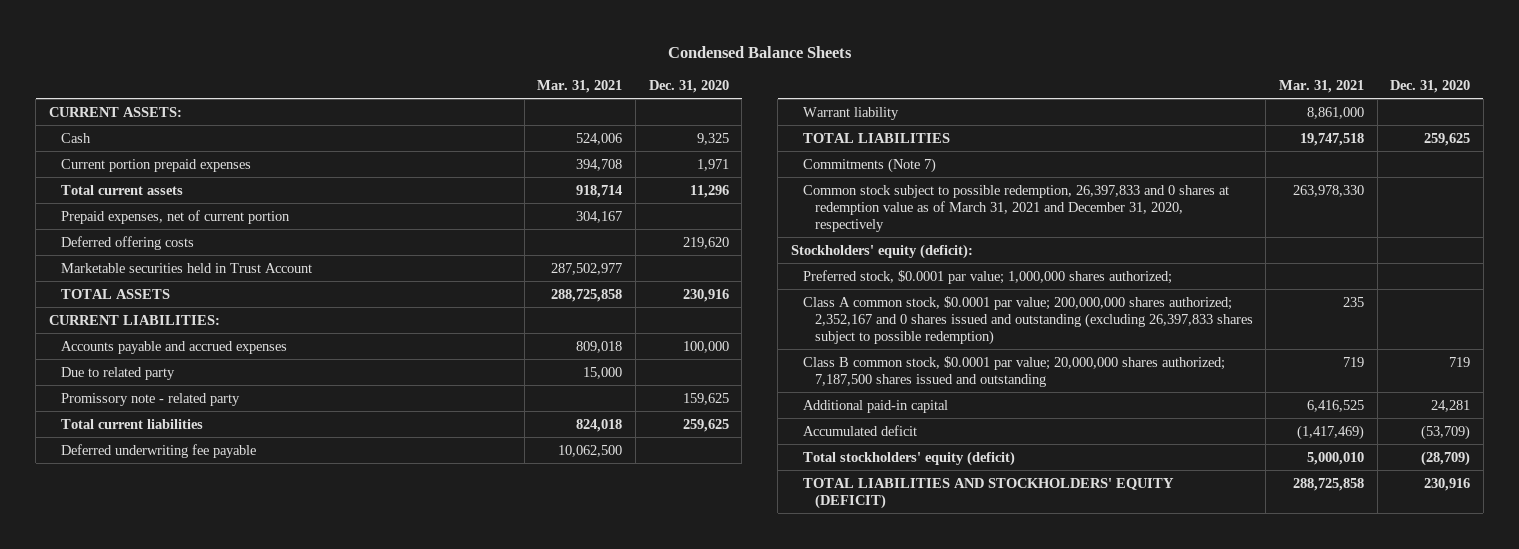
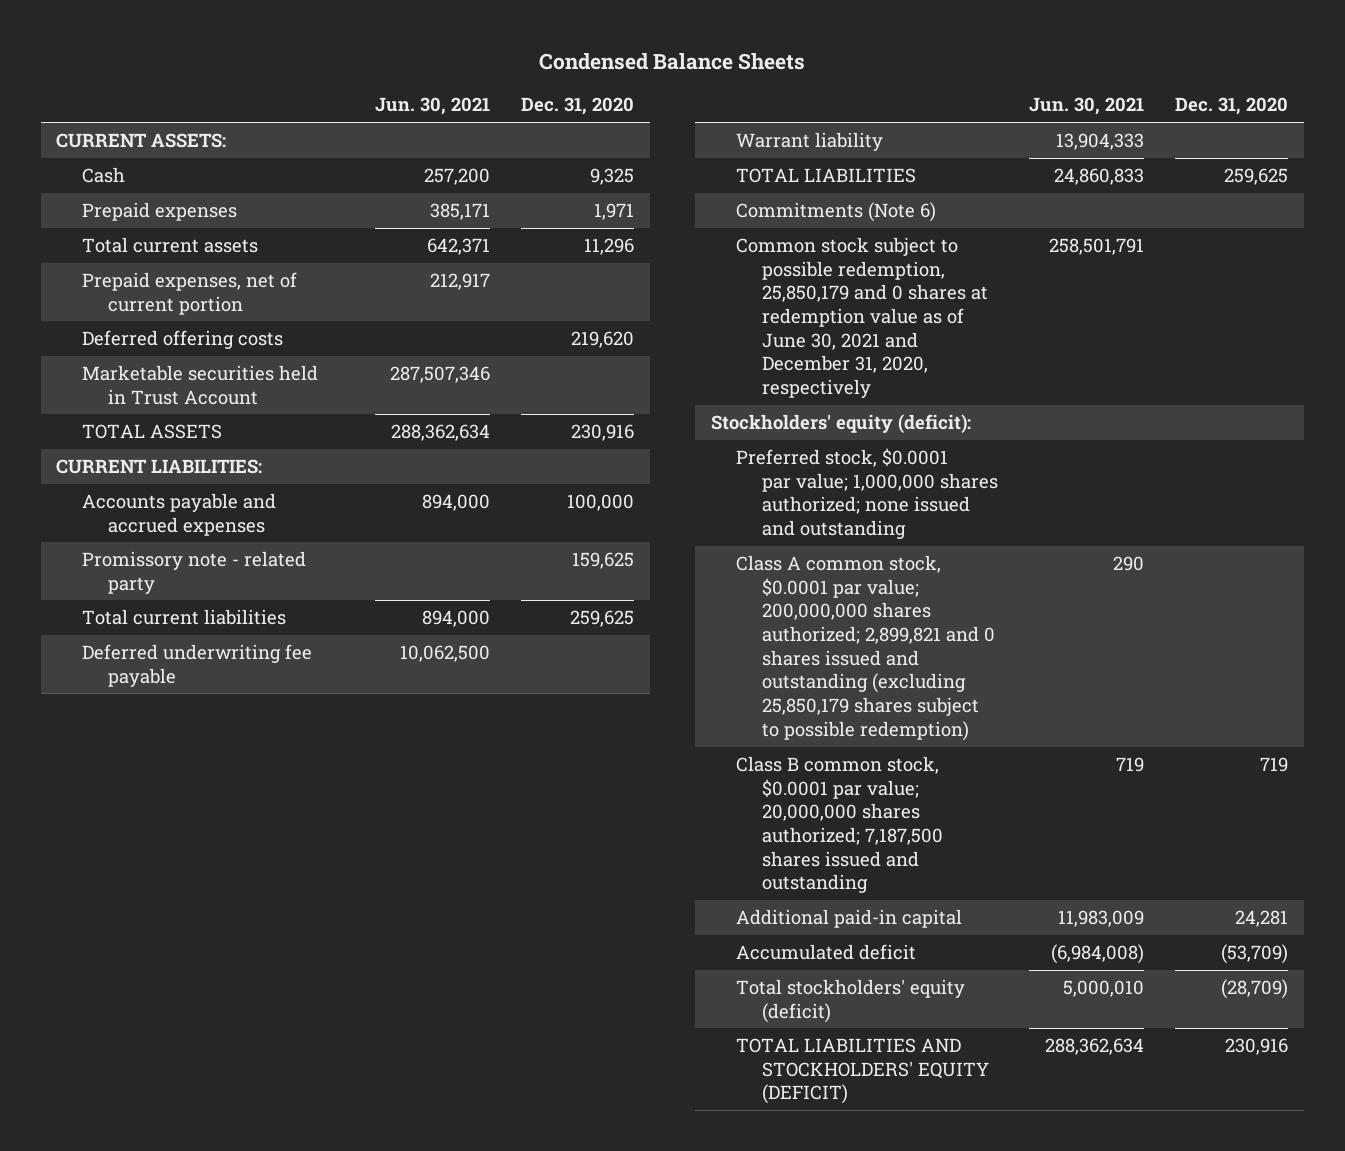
- | Mar. 31, 2021 | Dec. 31, 2020
+ | Jun. 30, 2021 | Dec. 31, 2020
- Current portion prepaid expenses | 394,708 | 1,971
+ Prepaid expenses | 385,171 | 1,971
- Due to related party | 15,000 |
- Commitments (Note 7)
- Common stock subject to possible redemption, 26,397,833 and 0 shares at redemption value as of March 31, 2021 and December 31, 2020, respectively | 263,978,330 |
+ Commitments (Note 6)
+ Common stock subject to possible redemption, 25,850,179 and 0 shares at redemption value as of June 30, 2021 and December 31, 2020, respectively | 258,501,791 |
- Preferred stock, $0.0001 par value; 1,000,000 shares authorized;
- Class A common stock, $0.0001 par value; 200,000,000 shares authorized; 2,352,167 and 0 shares issued and outstanding (excluding 26,397,833 shares subject to possible redemption) | 235 |
+ Preferred stock, $0.0001 par value; 1,000,000 shares authorized; none issued and outstanding
+ Class A common stock, $0.0001 par value; 200,000,000 shares authorized; 2,899,821 and 0 shares issued and outstanding (excluding 25,850,179 shares subject to possible redemption) | 290 |

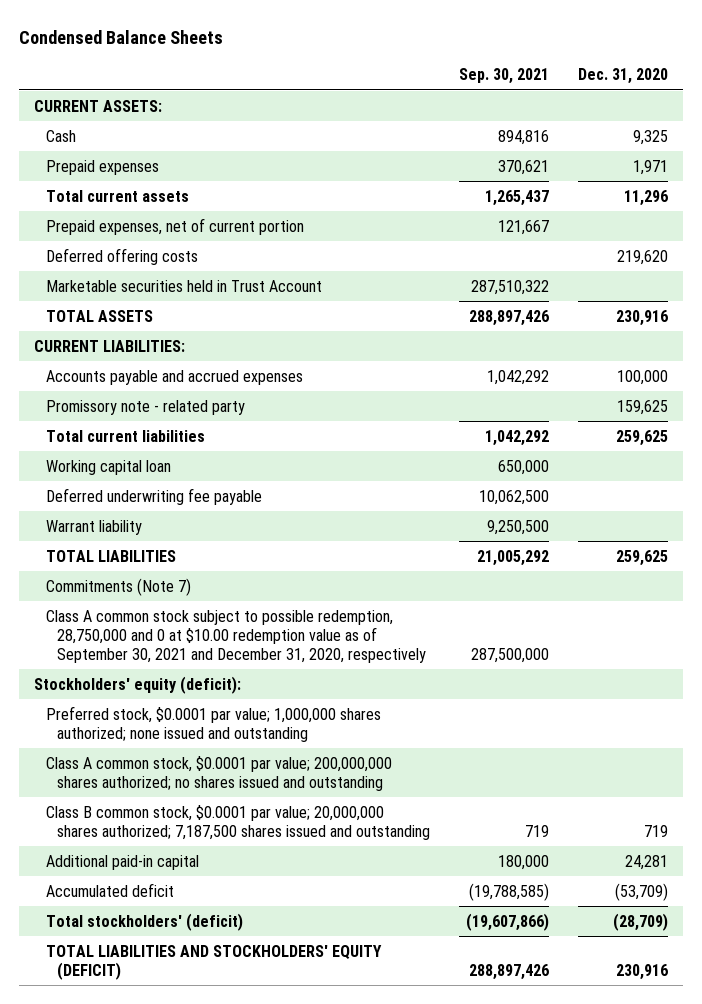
- | Jun. 30, 2021 | Dec. 31, 2020
+ | Sep. 30, 2021 | Dec. 31, 2020
+ Working capital loan | 650,000 |
- Commitments (Note 6)
- Common stock subject to possible redemption, 25,850,179 and 0 shares at redemption value as of June 30, 2021 and December 31, 2020, respectively | 258,501,791 |
+ Commitments (Note 7)
+ Class A common stock subject to possible redemption, 28,750,000 and 0 at $10.00 redemption value as of September 30, 2021 and December 31, 2020, respectively | 287,500,000 |
- Class A common stock, $0.0001 par value; 200,000,000 shares authorized; 2,899,821 and 0 shares issued and outstanding (excluding 25,850,179 shares subject to possible redemption) | 290 |
+ Class A common stock, $0.0001 par value; 200,000,000 shares authorized; no shares issued and outstanding
- Total stockholders' equity (deficit) | 5,000,010 | (28,709)
+ Total stockholders' (deficit) | (19,607,866) | (28,709)

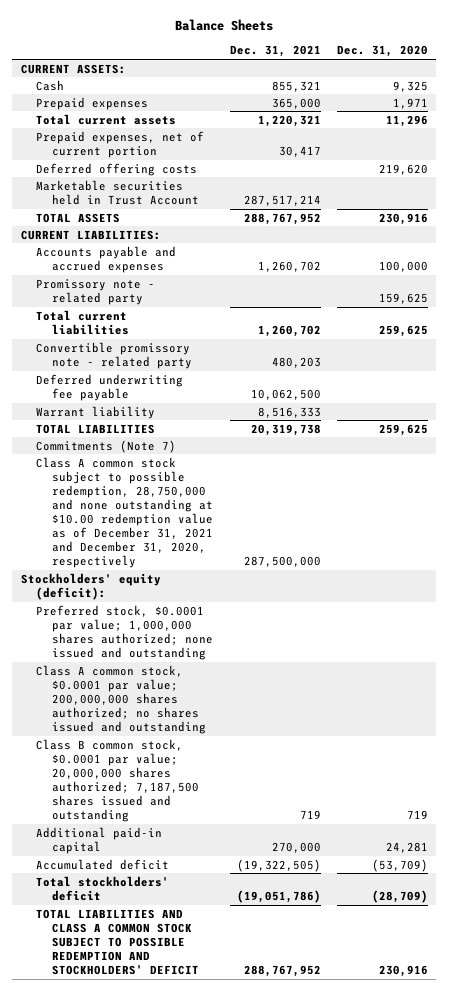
- Condensed Balance Sheets
+ Balance Sheets
- | Sep. 30, 2021 | Dec. 31, 2020
+ | Dec. 31, 2021 | Dec. 31, 2020
- Working capital loan | 650,000 |
+ Convertible promissory note - related party | 480,203 |
- Class A common stock subject to possible redemption, 28,750,000 and 0 at $10.00 redemption value as of September 30, 2021 and December 31, 2020, respectively | 287,500,000 |
+ Class A common stock subject to possible redemption, 28,750,000 and none outstanding at $10.00 redemption value as of December 31, 2021 and December 31, 2020, respectively | 287,500,000 |
- Total stockholders' (deficit) | (19,607,866) | (28,709)
- TOTAL LIABILITIES AND STOCKHOLDERS' EQUITY (DEFICIT) | 288,897,426 | 230,916
+ Total stockholders' deficit | (19,051,786) | (28,709)
+ TOTAL LIABILITIES AND CLASS A COMMON STOCK SUBJECT TO POSSIBLE REDEMPTION AND STOCKHOLDERS' DEFICIT | 288,767,952 | 230,916

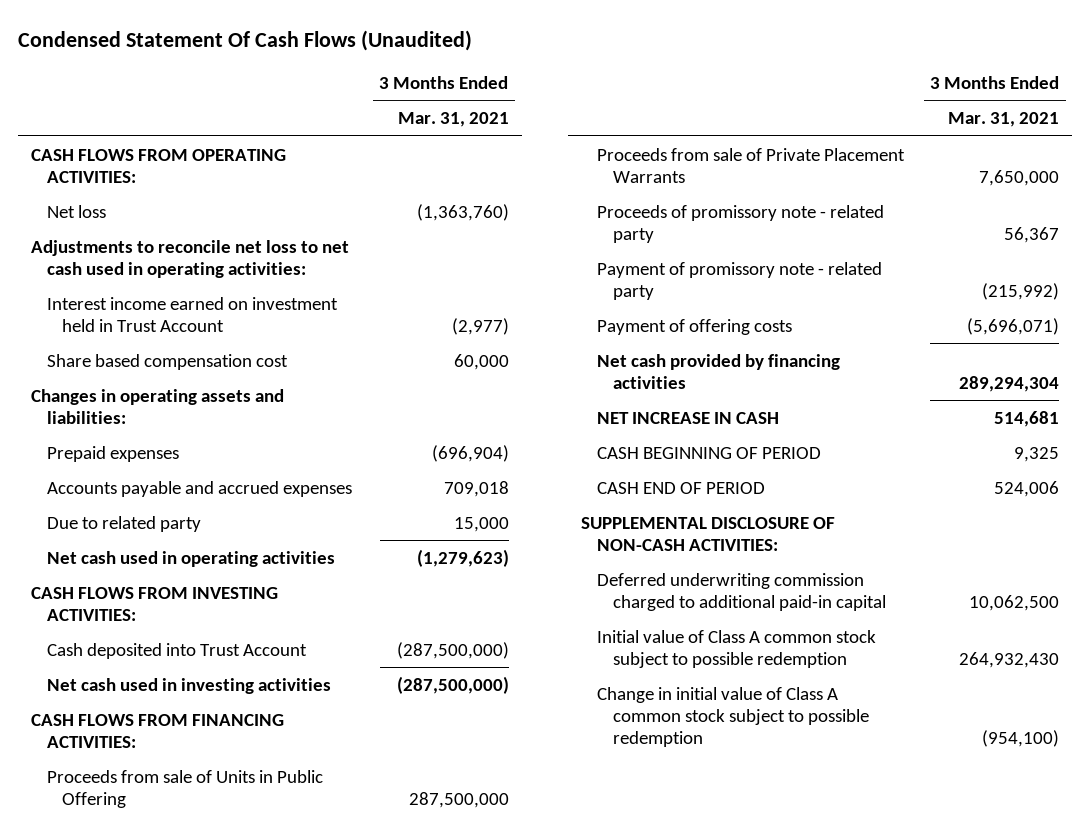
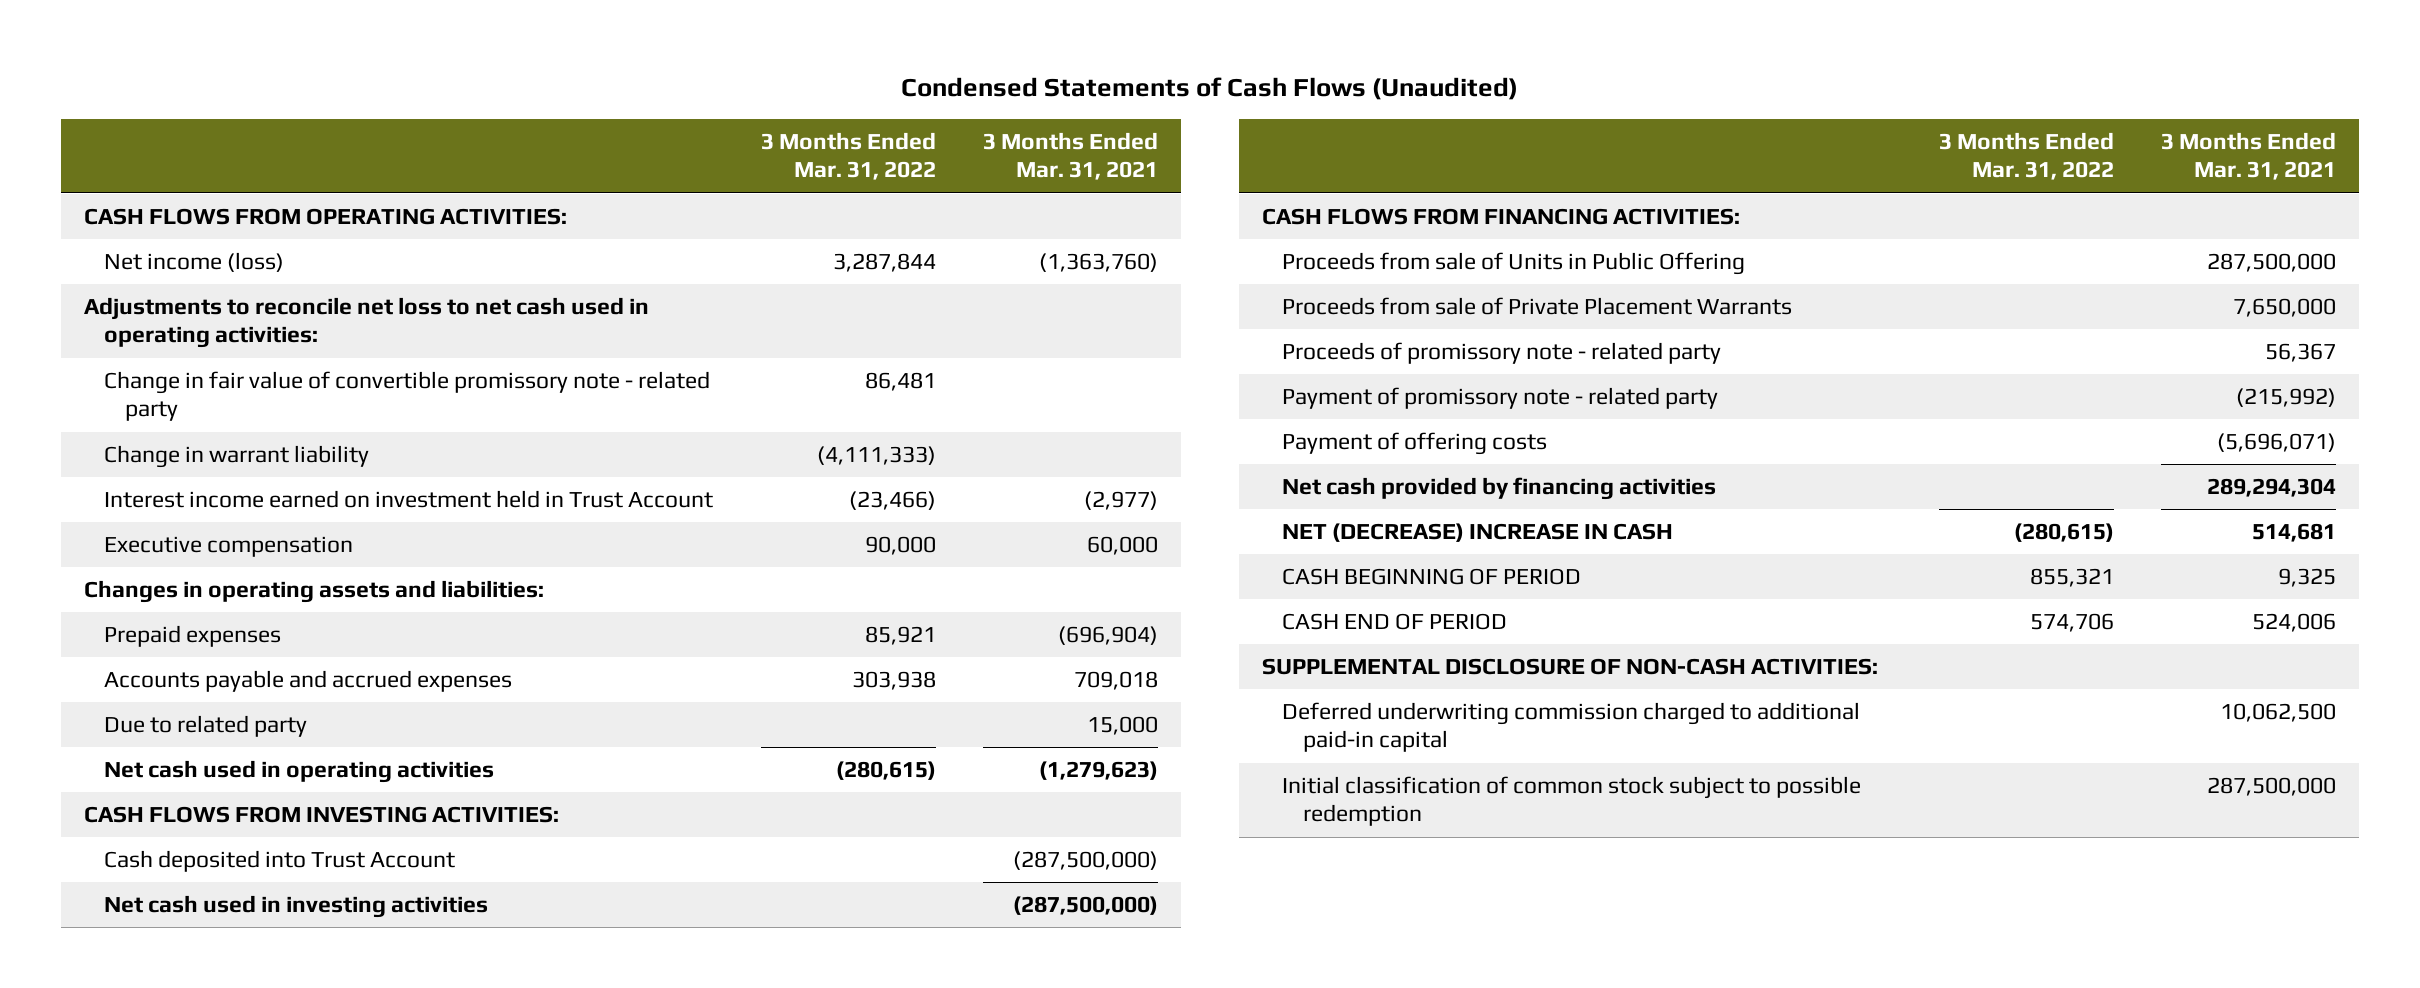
- Condensed Statement Of Cash Flows (Unaudited)
+ Condensed Statements of Cash Flows (Unaudited)
- | 3 Months Ended Mar. 31, 2021
+ | 3 Months Ended Mar. 31, 2022 | 3 Months Ended Mar. 31, 2021
- Net loss | (1,363,760)
+ Net income (loss) | 3,287,844 | (1,363,760)
+ Change in fair value of convertible promissory note - related party | 86,481 |
+ Change in warrant liability | (4,111,333) |
- Share based compensation cost | 60,000
+ Executive compensation | 90,000 | 60,000
- NET INCREASE IN CASH | 514,681
+ NET (DECREASE) INCREASE IN CASH | (280,615) | 514,681
- Initial value of Class A common stock subject to possible redemption | 264,932,430
- Change in initial value of Class A common stock subject to possible redemption | (954,100)
+ Initial classification of common stock subject to possible redemption | | 287,500,000

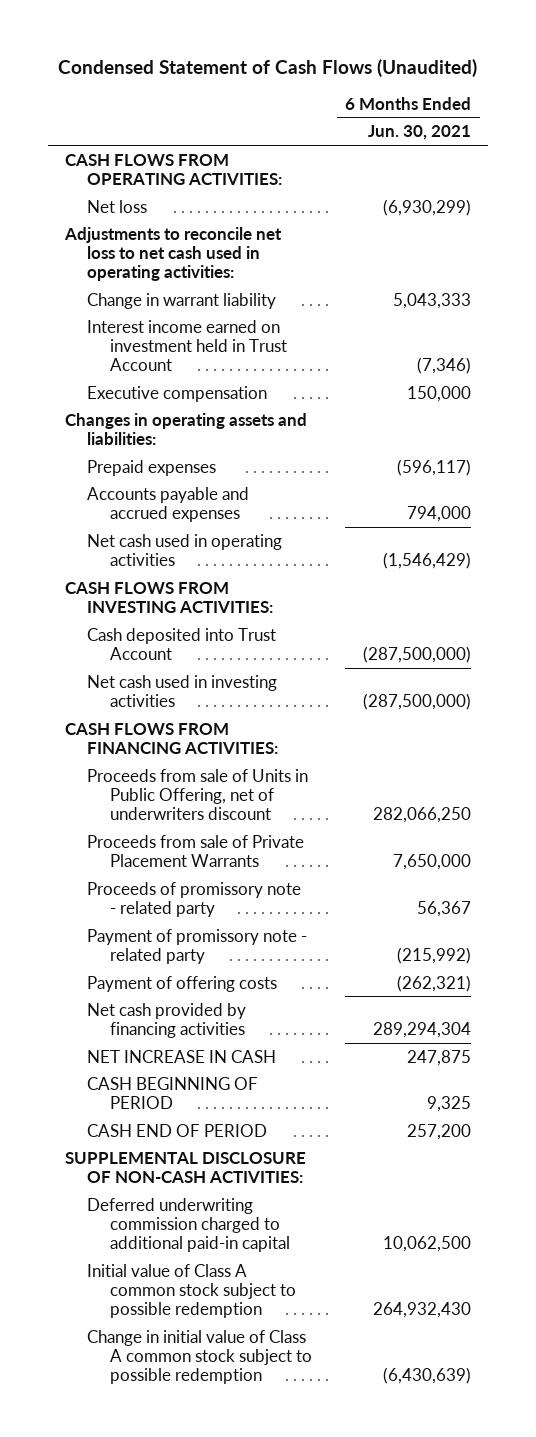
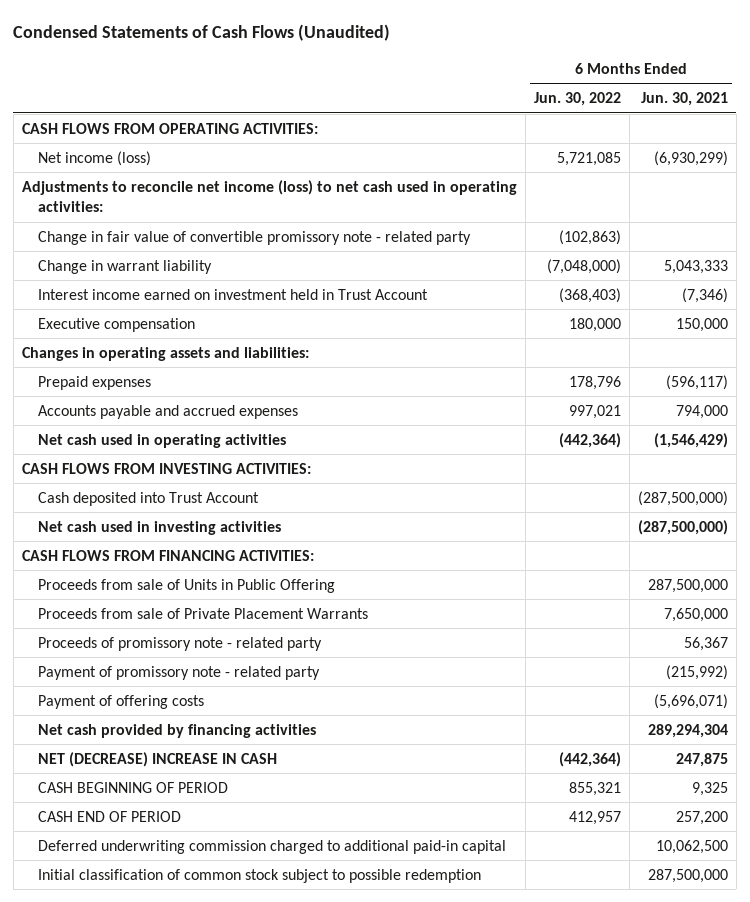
- Condensed Statement of Cash Flows (Unaudited)
+ Condensed Statements of Cash Flows (Unaudited)
- | 6 Months Ended Jun. 30, 2021
+ | 6 Months Ended Jun. 30, 2022 | 6 Months Ended Jun. 30, 2021
- Net loss | (6,930,299)
- Adjustments to reconcile net loss to net cash used in operating activities:
+ Net income (loss) | 5,721,085 | (6,930,299)
+ Adjustments to reconcile net income (loss) to net cash used in operating activities:
+ Change in fair value of convertible promissory note - related party | (102,863) |
- Proceeds from sale of Units in Public Offering, net of underwriters discount | 282,066,250
+ Proceeds from sale of Units in Public Offering | | 287,500,000
- Payment of offering costs | (262,321)
+ Payment of offering costs | | (5,696,071)
- NET INCREASE IN CASH | 247,875
+ NET (DECREASE) INCREASE IN CASH | (442,364) | 247,875
- SUPPLEMENTAL DISCLOSURE OF NON-CASH ACTIVITIES:
- Initial value of Class A common stock subject to possible redemption | 264,932,430
- Change in initial value of Class A common stock subject to possible redemption | (6,430,639)
+ Initial classification of common stock subject to possible redemption | | 287,500,000

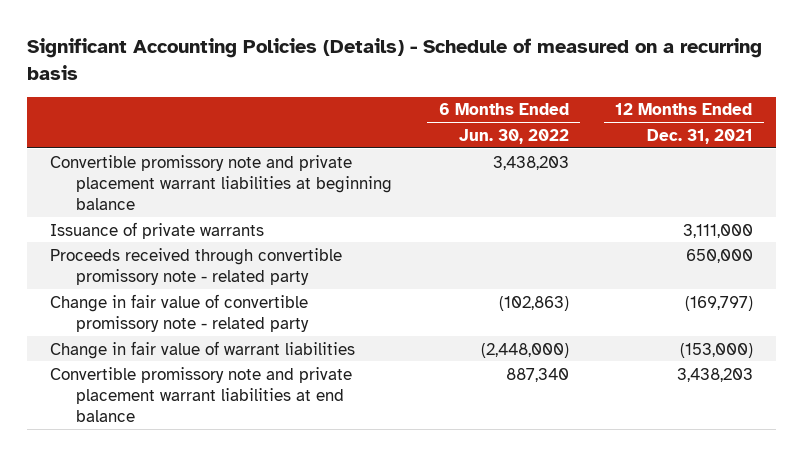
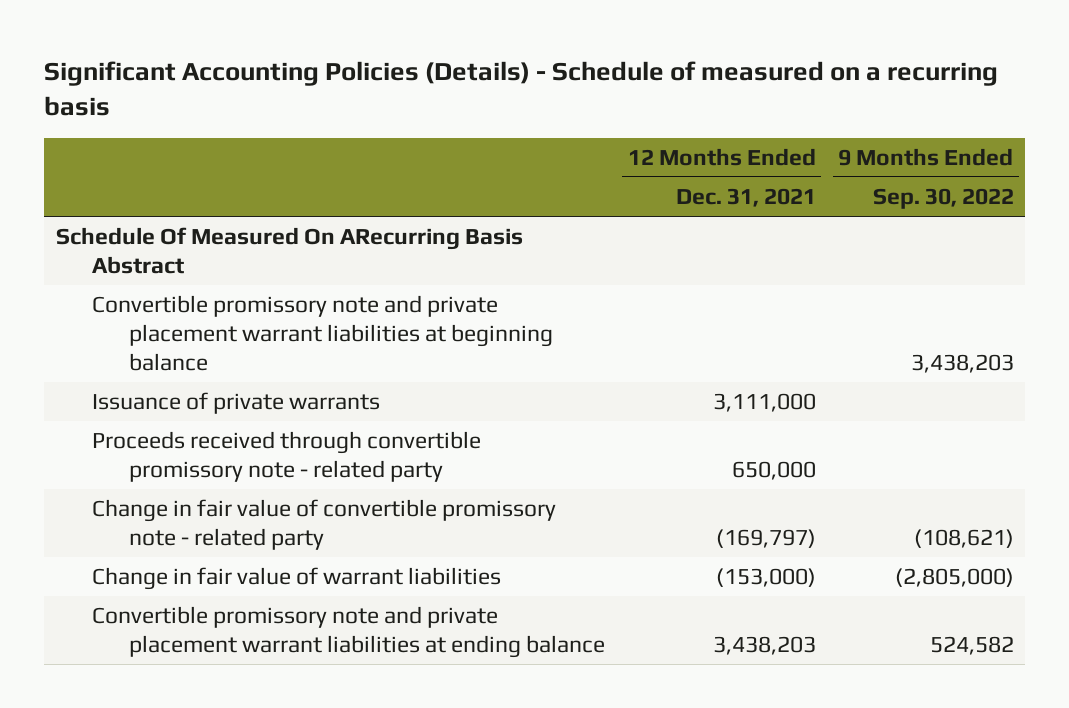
- | 6 Months Ended Jun. 30, 2022 | 12 Months Ended Dec. 31, 2021
+ | 12 Months Ended Dec. 31, 2021 | 9 Months Ended Sep. 30, 2022
+ Schedule Of Measured On ARecurring Basis Abstract
- Convertible promissory note and private placement warrant liabilities at end balance | 887,340 | 3,438,203
+ Convertible promissory note and private placement warrant liabilities at ending balance | 3,438,203 | 524,582

